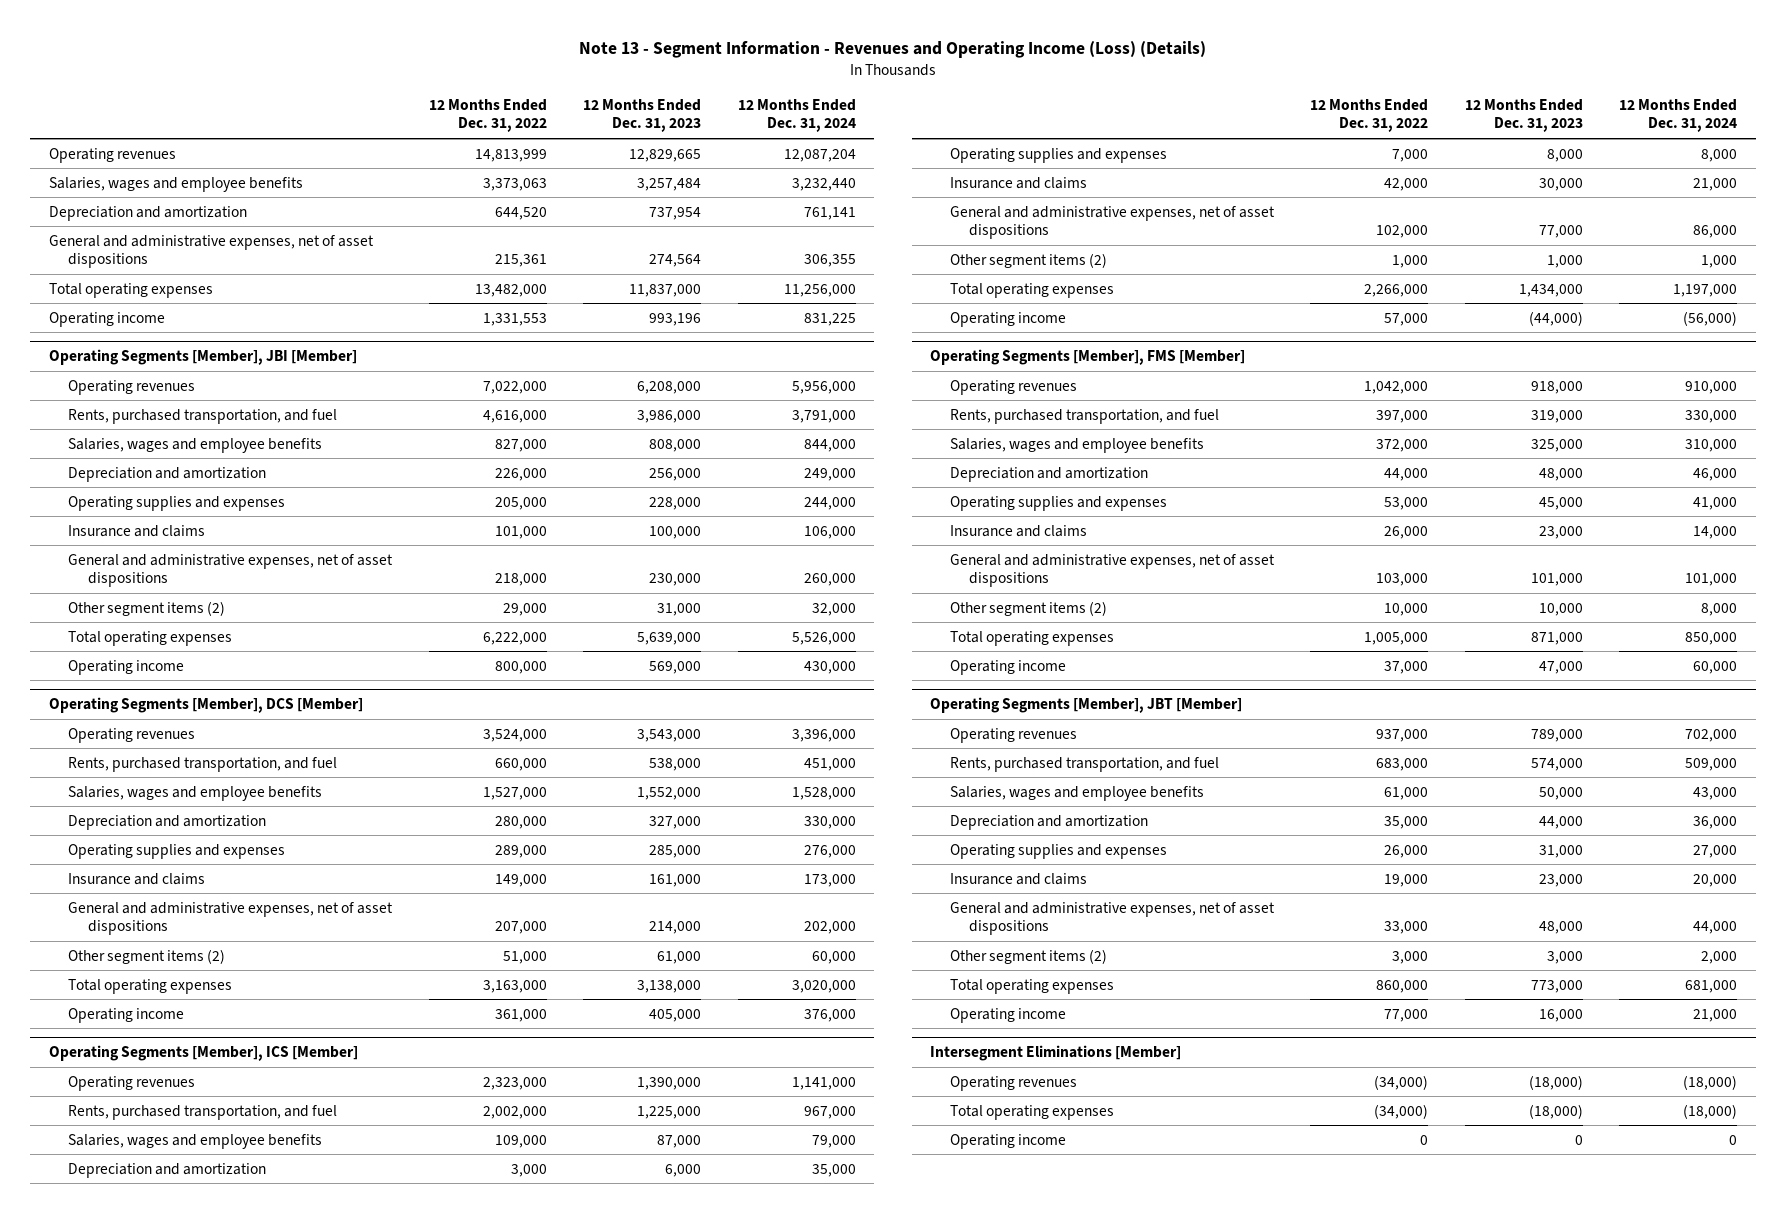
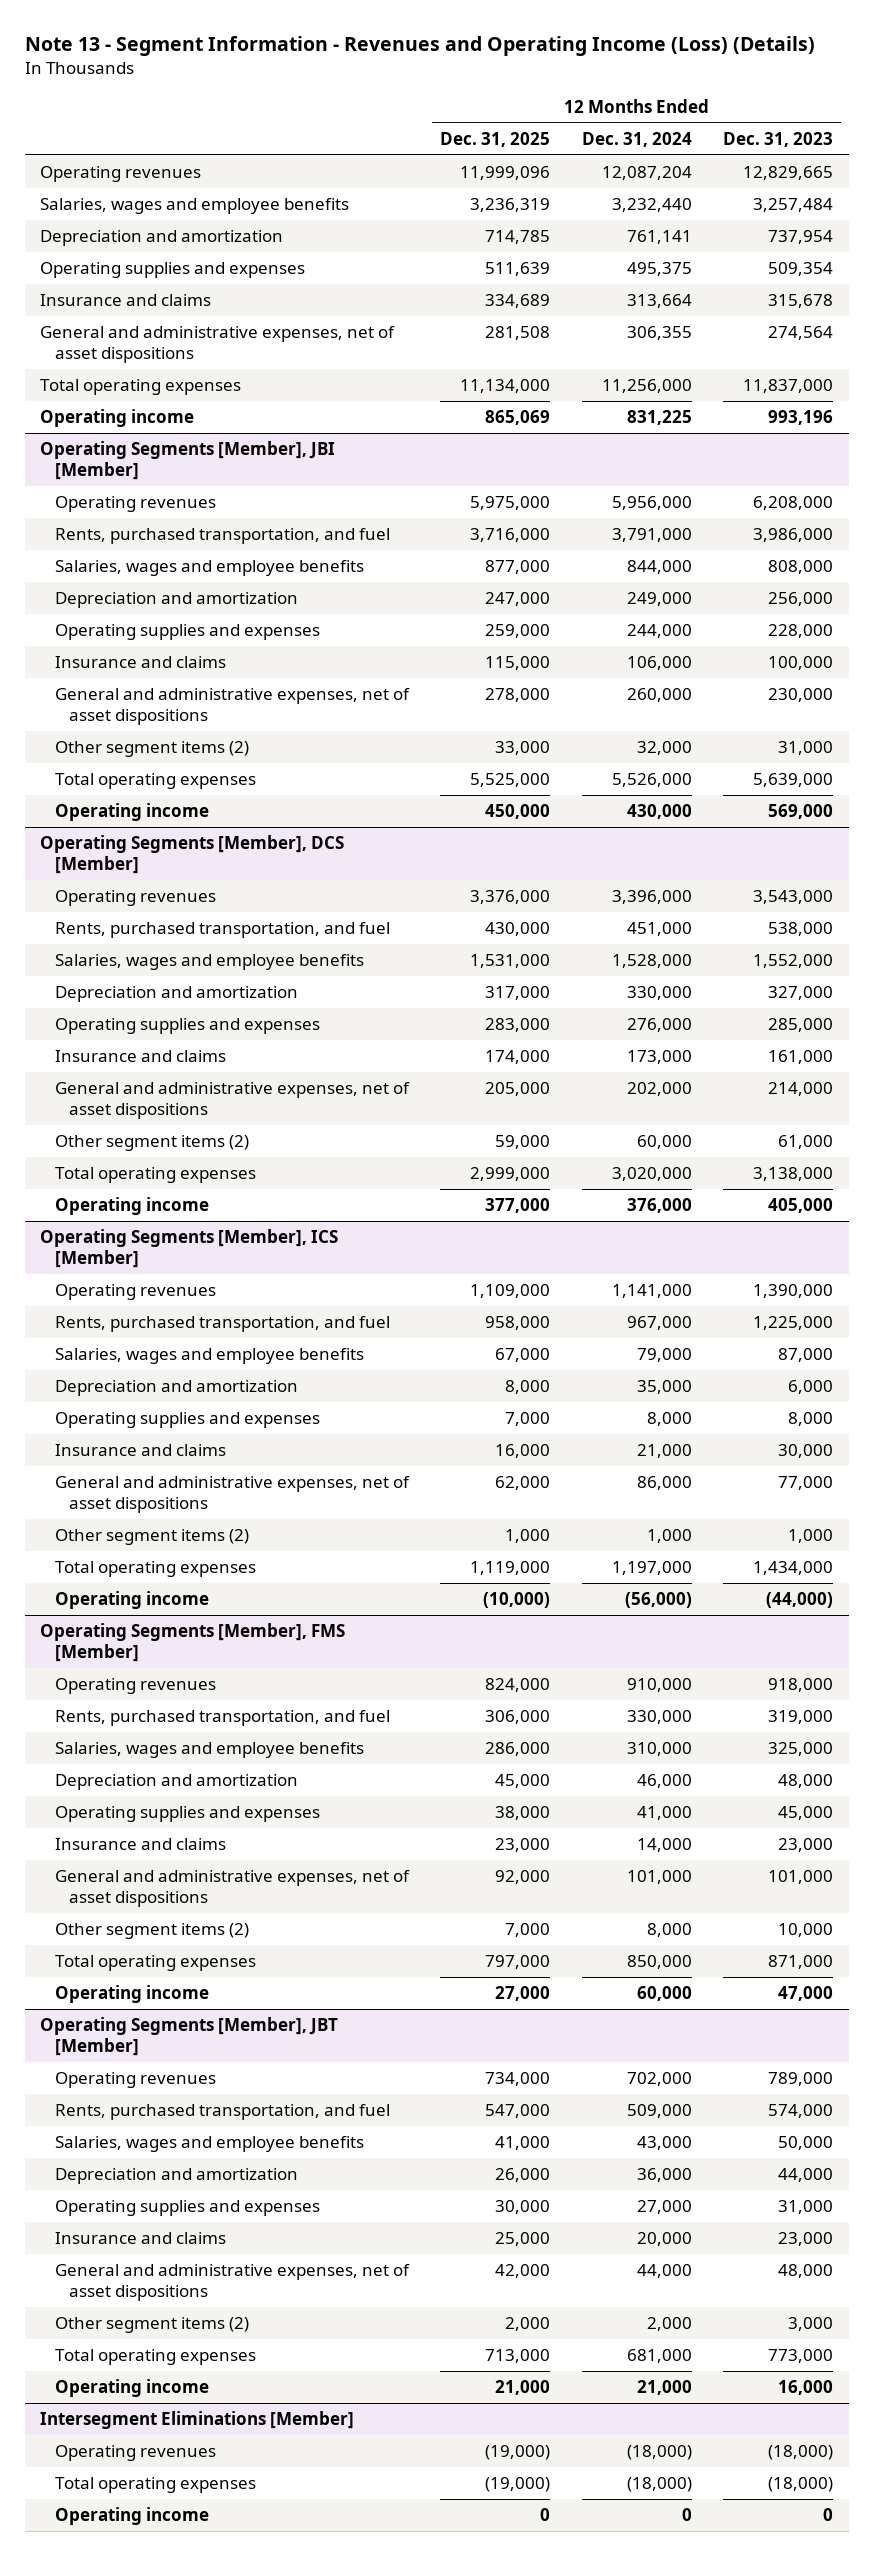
- | 12 Months Ended Dec. 31, 2022 | 12 Months Ended Dec. 31, 2023 | 12 Months Ended Dec. 31, 2024
+ | 12 Months Ended Dec. 31, 2025 | 12 Months Ended Dec. 31, 2024 | 12 Months Ended Dec. 31, 2023
+ Operating supplies and expenses | 511,639 | 495,375 | 509,354
+ Insurance and claims | 334,689 | 313,664 | 315,678

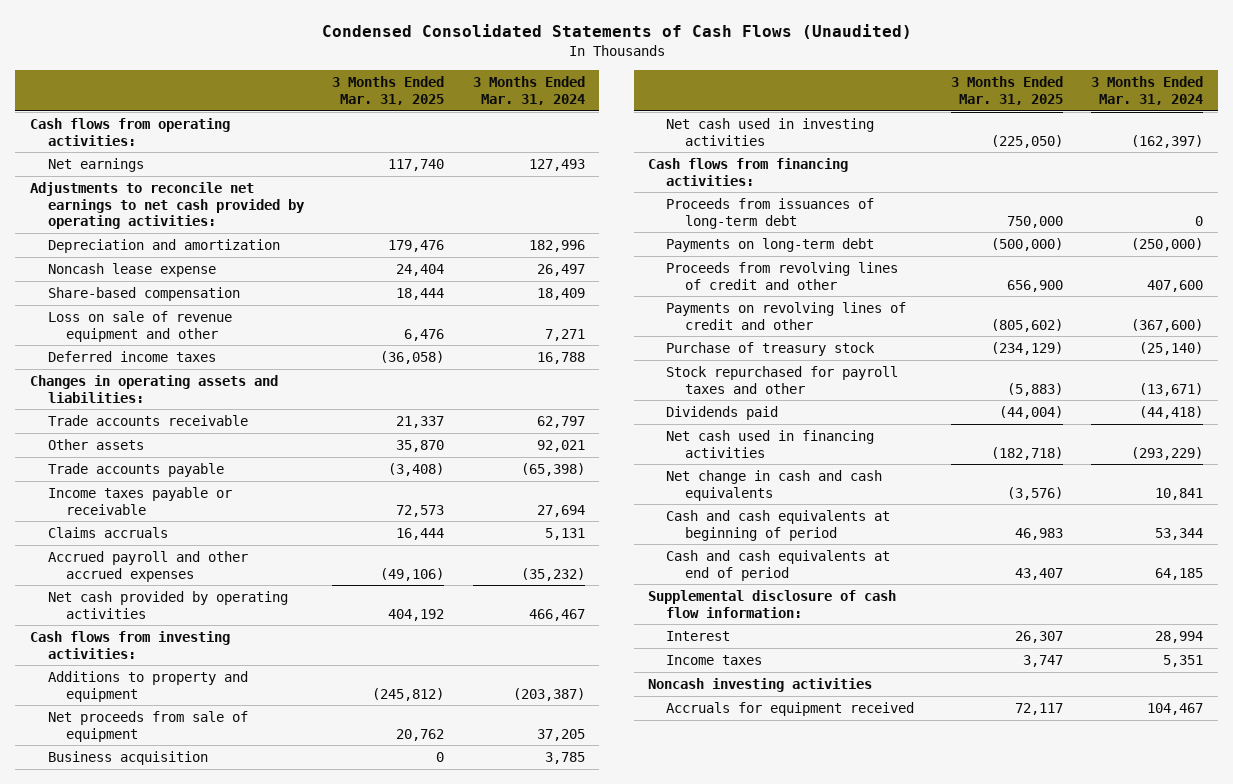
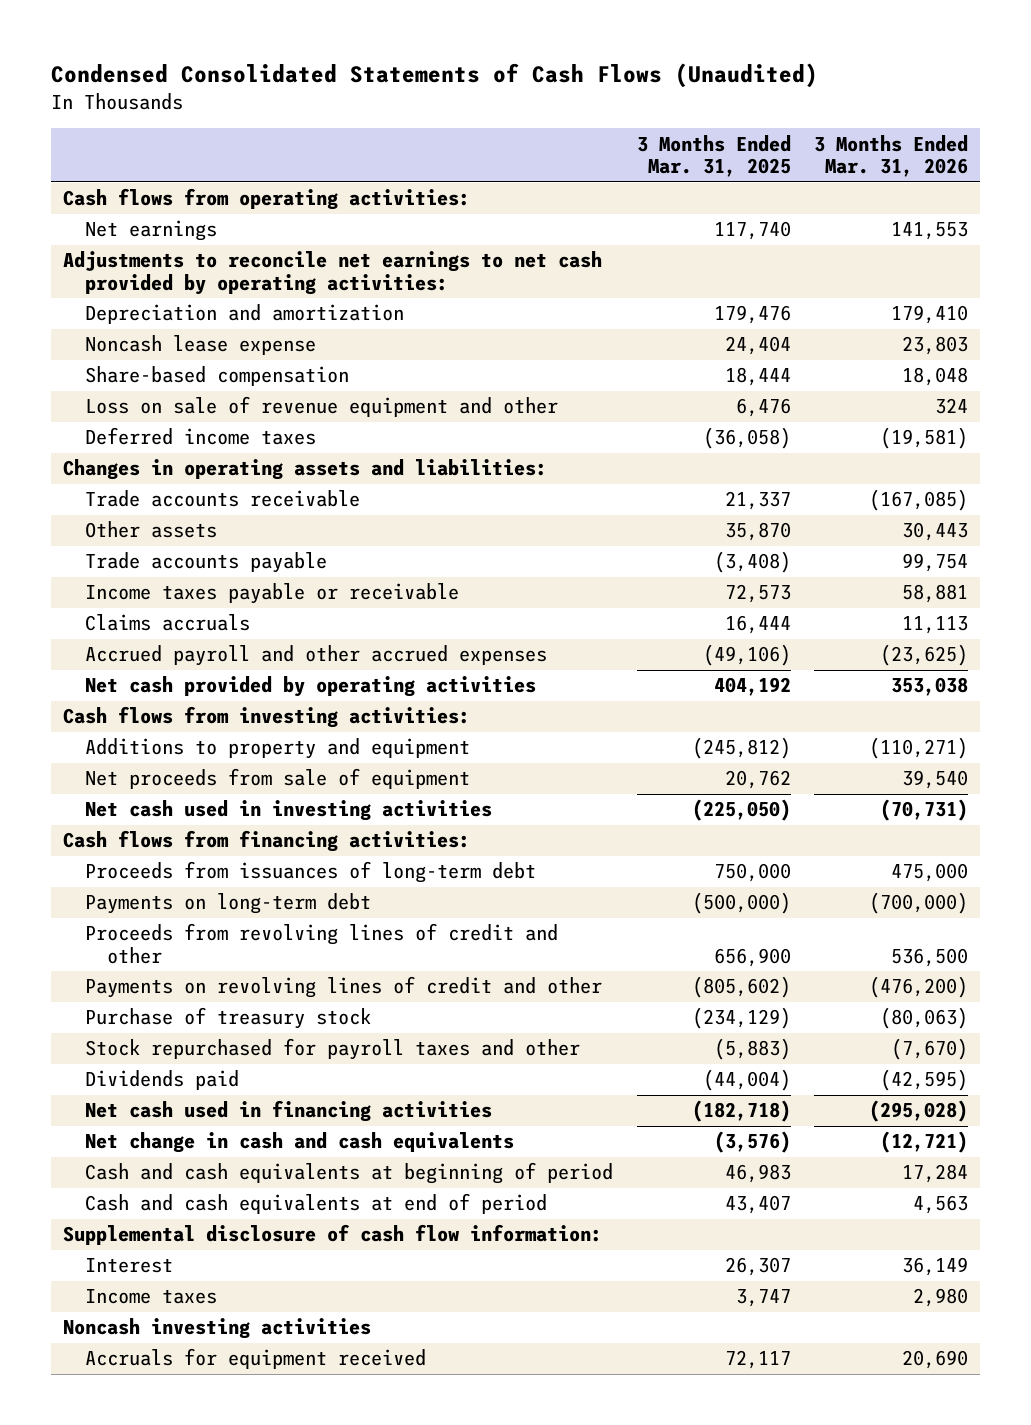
- | 3 Months Ended Mar. 31, 2025 | 3 Months Ended Mar. 31, 2024
+ | 3 Months Ended Mar. 31, 2025 | 3 Months Ended Mar. 31, 2026
- Business acquisition | 0 | 3,785

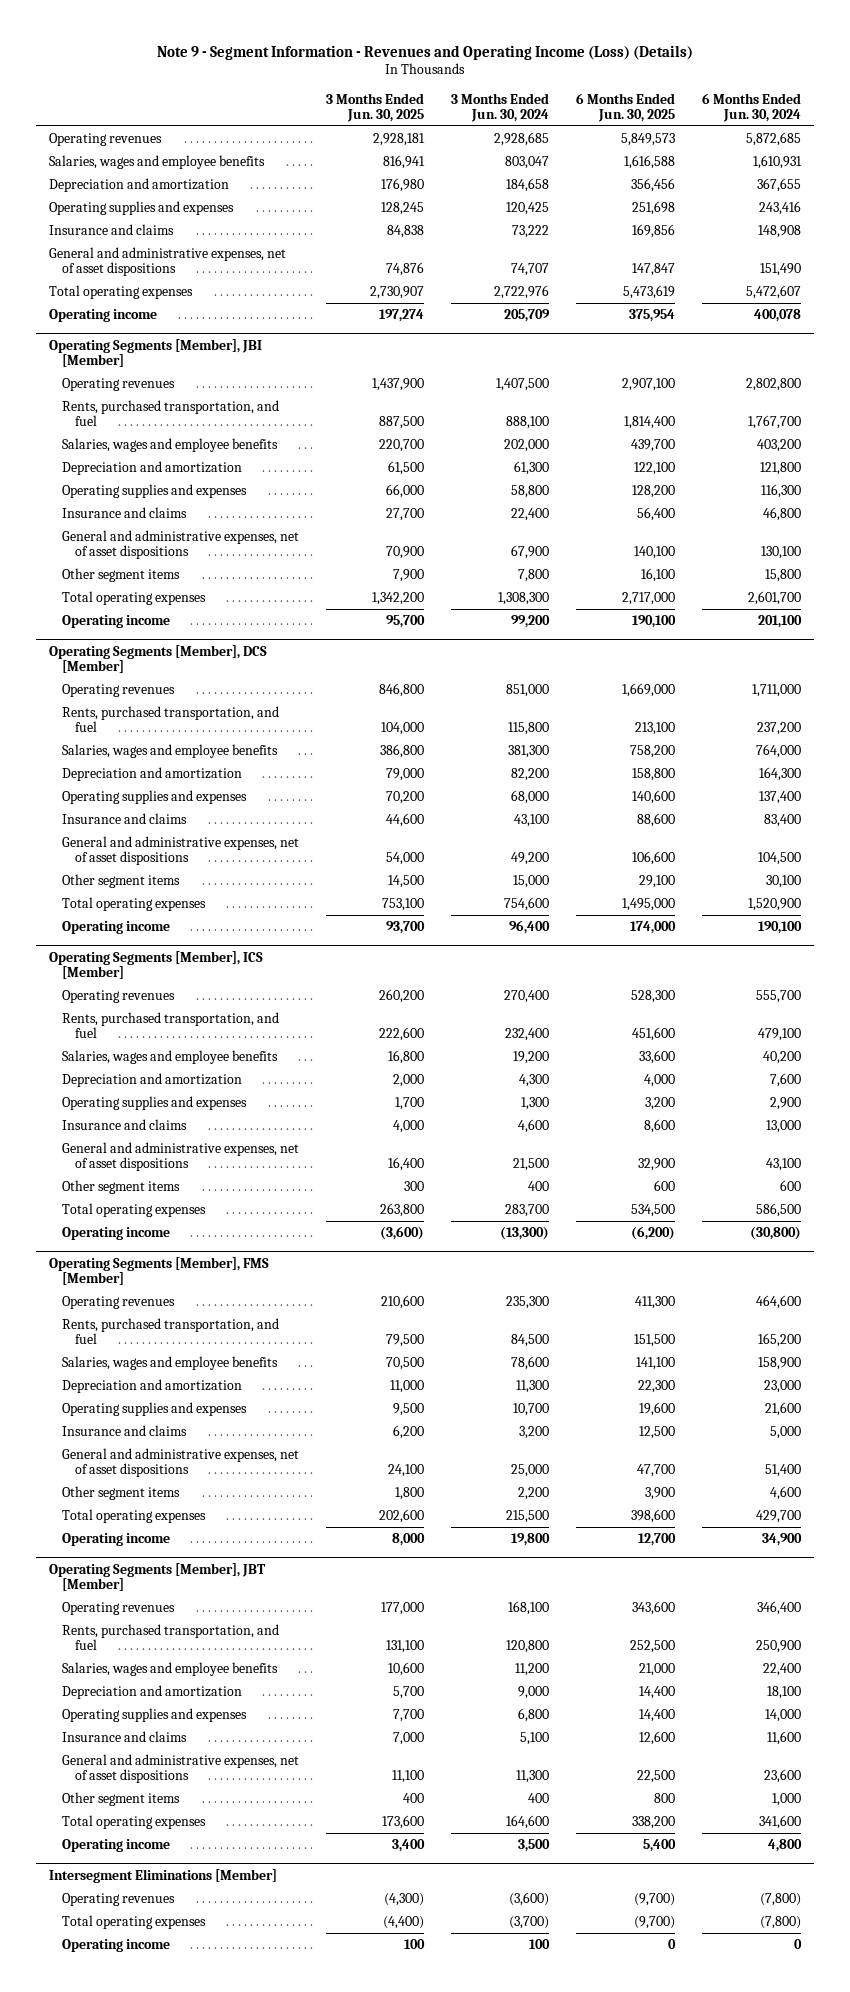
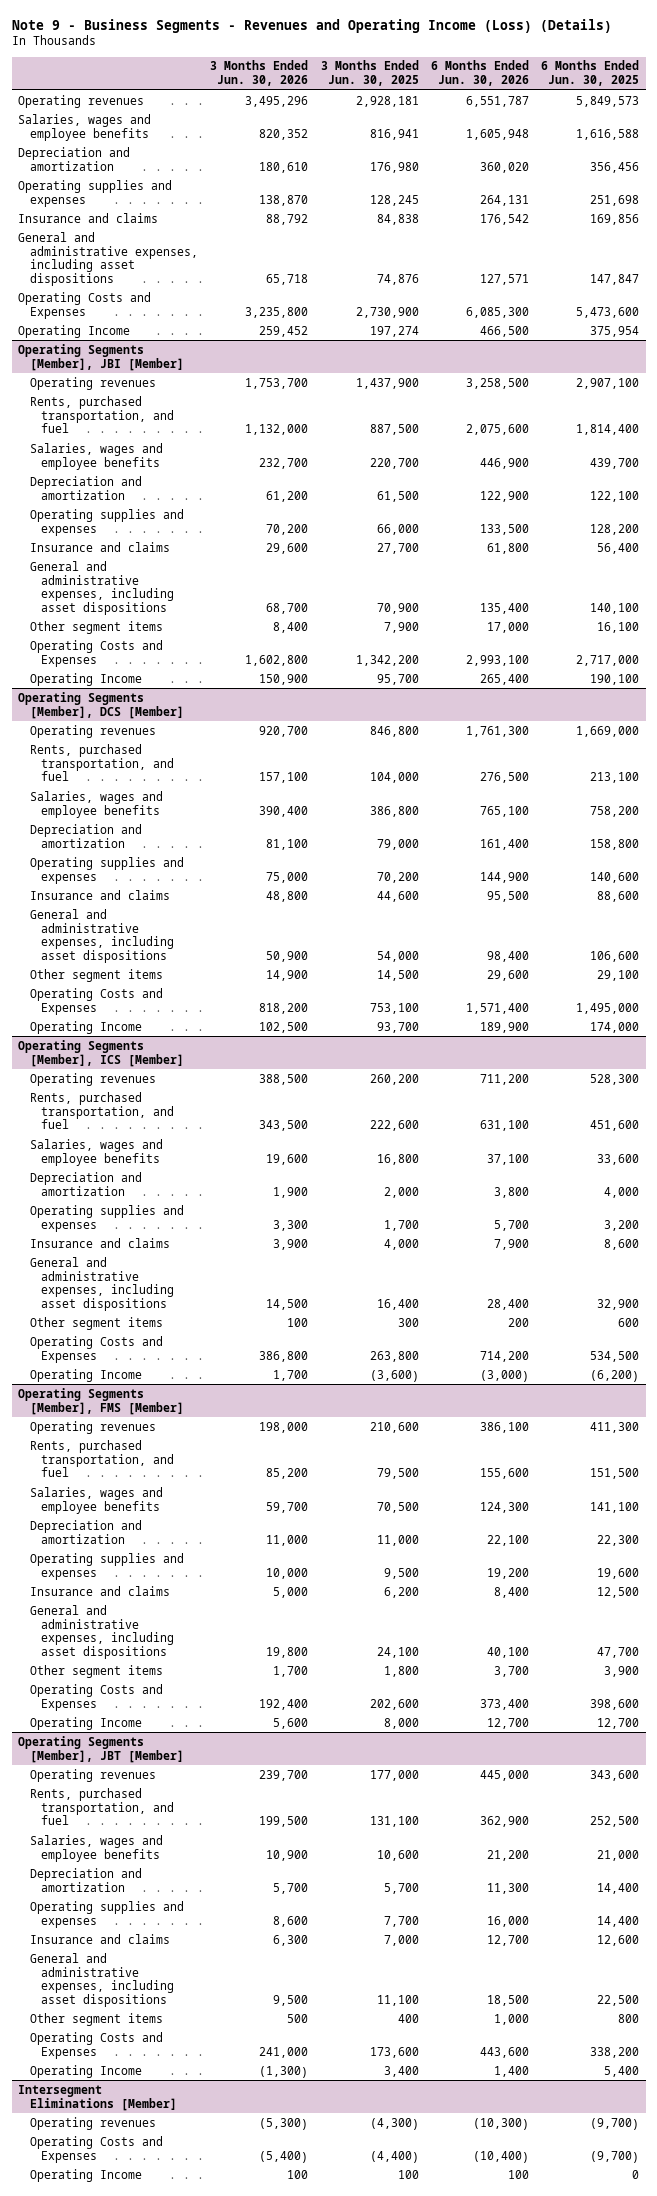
- Note 9 - Segment Information - Revenues and Operating Income (Loss) (Details)
+ Note 9 - Business Segments - Revenues and Operating Income (Loss) (Details)
- | 3 Months Ended Jun. 30, 2025 | 3 Months Ended Jun. 30, 2024 | 6 Months Ended Jun. 30, 2025 | 6 Months Ended Jun. 30, 2024
+ | 3 Months Ended Jun. 30, 2026 | 3 Months Ended Jun. 30, 2025 | 6 Months Ended Jun. 30, 2026 | 6 Months Ended Jun. 30, 2025
- General and administrative expenses, net of asset dispositions | 74,876 | 74,707 | 147,847 | 151,490
- Total operating expenses | 2,730,907 | 2,722,976 | 5,473,619 | 5,472,607
- Operating income | 197,274 | 205,709 | 375,954 | 400,078
+ General and administrative expenses, including asset dispositions | 65,718 | 74,876 | 127,571 | 147,847
+ Operating Costs and Expenses | 3,235,800 | 2,730,900 | 6,085,300 | 5,473,600
+ Operating Income | 259,452 | 197,274 | 466,500 | 375,954
@ Operating Segments [Member], JBI [Member]
- General and administrative expenses, net of asset dispositions | 70,900 | 67,900 | 140,100 | 130,100
+ General and administrative expenses, including asset dispositions | 68,700 | 70,900 | 135,400 | 140,100
- Total operating expenses | 1,342,200 | 1,308,300 | 2,717,000 | 2,601,700
- Operating income | 95,700 | 99,200 | 190,100 | 201,100
+ Operating Costs and Expenses | 1,602,800 | 1,342,200 | 2,993,100 | 2,717,000
+ Operating Income | 150,900 | 95,700 | 265,400 | 190,100
@ Operating Segments [Member], DCS [Member]
- General and administrative expenses, net of asset dispositions | 54,000 | 49,200 | 106,600 | 104,500
+ General and administrative expenses, including asset dispositions | 50,900 | 54,000 | 98,400 | 106,600
- Total operating expenses | 753,100 | 754,600 | 1,495,000 | 1,520,900
- Operating income | 93,700 | 96,400 | 174,000 | 190,100
+ Operating Costs and Expenses | 818,200 | 753,100 | 1,571,400 | 1,495,000
+ Operating Income | 102,500 | 93,700 | 189,900 | 174,000
@ Operating Segments [Member], ICS [Member]
- General and administrative expenses, net of asset dispositions | 16,400 | 21,500 | 32,900 | 43,100
+ General and administrative expenses, including asset dispositions | 14,500 | 16,400 | 28,400 | 32,900
- Total operating expenses | 263,800 | 283,700 | 534,500 | 586,500
- Operating income | (3,600) | (13,300) | (6,200) | (30,800)
+ Operating Costs and Expenses | 386,800 | 263,800 | 714,200 | 534,500
+ Operating Income | 1,700 | (3,600) | (3,000) | (6,200)
@ Operating Segments [Member], FMS [Member]
- General and administrative expenses, net of asset dispositions | 24,100 | 25,000 | 47,700 | 51,400
+ General and administrative expenses, including asset dispositions | 19,800 | 24,100 | 40,100 | 47,700
- Total operating expenses | 202,600 | 215,500 | 398,600 | 429,700
- Operating income | 8,000 | 19,800 | 12,700 | 34,900
+ Operating Costs and Expenses | 192,400 | 202,600 | 373,400 | 398,600
+ Operating Income | 5,600 | 8,000 | 12,700 | 12,700
@ Operating Segments [Member], JBT [Member]
- General and administrative expenses, net of asset dispositions | 11,100 | 11,300 | 22,500 | 23,600
+ General and administrative expenses, including asset dispositions | 9,500 | 11,100 | 18,500 | 22,500
- Total operating expenses | 173,600 | 164,600 | 338,200 | 341,600
- Operating income | 3,400 | 3,500 | 5,400 | 4,800
+ Operating Costs and Expenses | 241,000 | 173,600 | 443,600 | 338,200
+ Operating Income | (1,300) | 3,400 | 1,400 | 5,400
@ Intersegment Eliminations [Member]
- Total operating expenses | (4,400) | (3,700) | (9,700) | (7,800)
- Operating income | 100 | 100 | 0 | 0
+ Operating Costs and Expenses | (5,400) | (4,400) | (10,400) | (9,700)
+ Operating Income | 100 | 100 | 100 | 0

